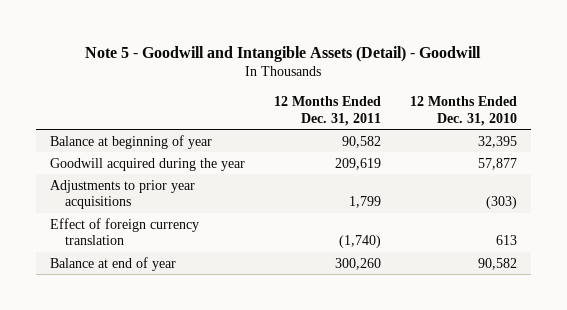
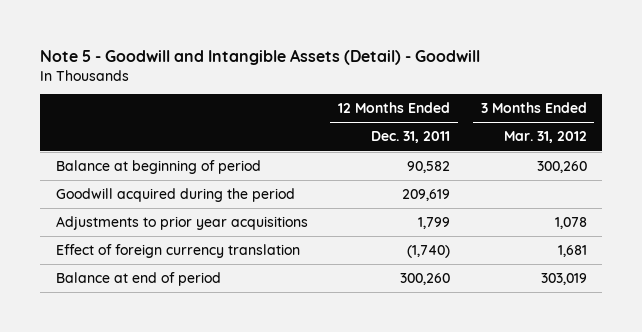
- | 12 Months Ended Dec. 31, 2011 | 12 Months Ended Dec. 31, 2010
+ | 12 Months Ended Dec. 31, 2011 | 3 Months Ended Mar. 31, 2012
- Balance at beginning of year | 90,582 | 32,395
- Goodwill acquired during the year | 209,619 | 57,877
+ Balance at beginning of period | 90,582 | 300,260
+ Goodwill acquired during the period | 209,619 |
- Balance at end of year | 300,260 | 90,582
+ Balance at end of period | 300,260 | 303,019

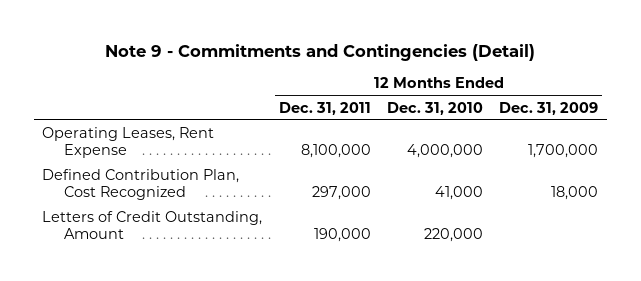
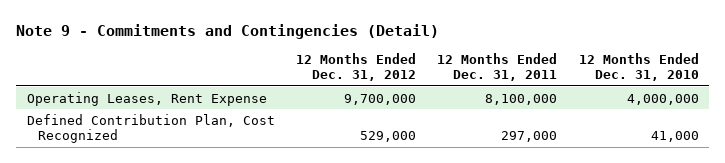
- | 12 Months Ended Dec. 31, 2011 | 12 Months Ended Dec. 31, 2010 | 12 Months Ended Dec. 31, 2009
+ | 12 Months Ended Dec. 31, 2012 | 12 Months Ended Dec. 31, 2011 | 12 Months Ended Dec. 31, 2010
- Letters of Credit Outstanding, Amount | 190,000 | 220,000 |

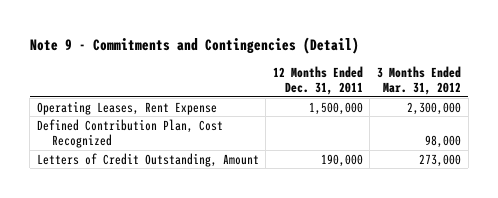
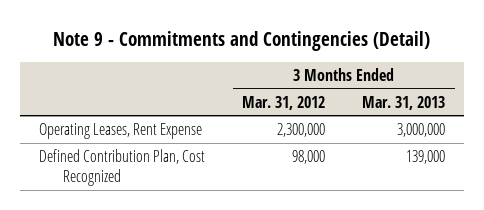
- | 12 Months Ended Dec. 31, 2011 | 3 Months Ended Mar. 31, 2012
+ | 3 Months Ended Mar. 31, 2012 | 3 Months Ended Mar. 31, 2013
- Letters of Credit Outstanding, Amount | 190,000 | 273,000

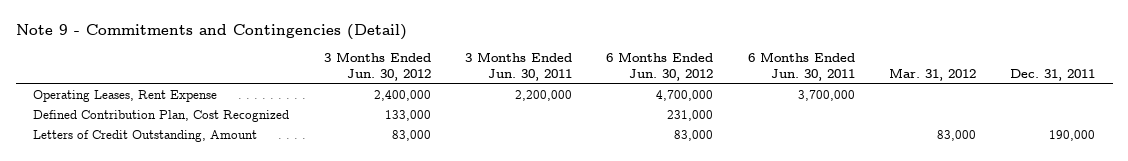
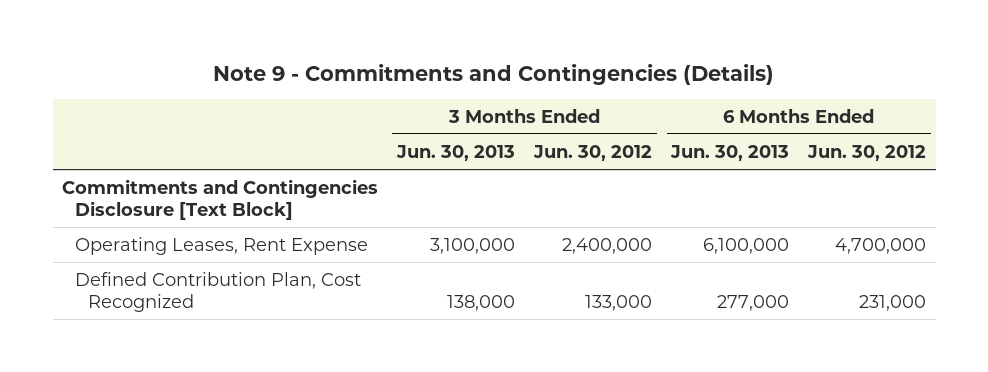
- Note 9 - Commitments and Contingencies (Detail)
+ Note 9 - Commitments and Contingencies (Details)
- | 3 Months Ended Jun. 30, 2012 | 3 Months Ended Jun. 30, 2011 | 6 Months Ended Jun. 30, 2012 | 6 Months Ended Jun. 30, 2011 | Mar. 31, 2012 | Dec. 31, 2011
+ | 3 Months Ended Jun. 30, 2013 | 3 Months Ended Jun. 30, 2012 | 6 Months Ended Jun. 30, 2013 | 6 Months Ended Jun. 30, 2012
+ Commitments and Contingencies Disclosure [Text Block]
- Letters of Credit Outstanding, Amount | 83,000 | | 83,000 | | 83,000 | 190,000

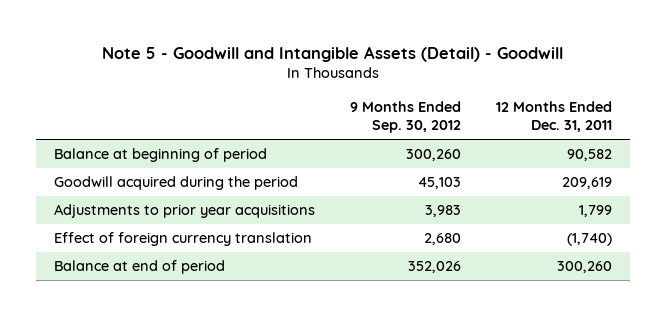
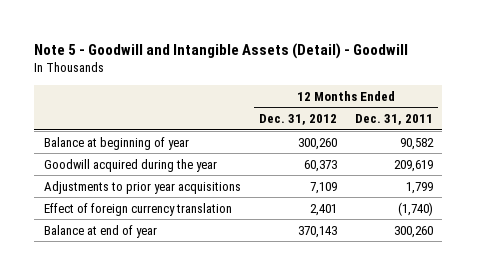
- | 9 Months Ended Sep. 30, 2012 | 12 Months Ended Dec. 31, 2011
+ | 12 Months Ended Dec. 31, 2012 | 12 Months Ended Dec. 31, 2011
- Balance at beginning of period | 300,260 | 90,582
- Goodwill acquired during the period | 45,103 | 209,619
+ Balance at beginning of year | 300,260 | 90,582
+ Goodwill acquired during the year | 60,373 | 209,619
- Balance at end of period | 352,026 | 300,260
+ Balance at end of year | 370,143 | 300,260

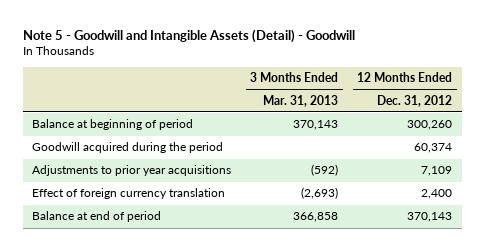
- | 12 Months Ended Dec. 31, 2012 | 12 Months Ended Dec. 31, 2011
+ | 3 Months Ended Mar. 31, 2013 | 12 Months Ended Dec. 31, 2012
- Balance at beginning of year | 300,260 | 90,582
- Goodwill acquired during the year | 60,373 | 209,619
+ Balance at beginning of period | 370,143 | 300,260
+ Goodwill acquired during the period | | 60,374
- Effect of foreign currency translation | 2,401 | (1,740)
- Balance at end of year | 370,143 | 300,260
+ Effect of foreign currency translation | (2,693) | 2,400
+ Balance at end of period | 366,858 | 370,143

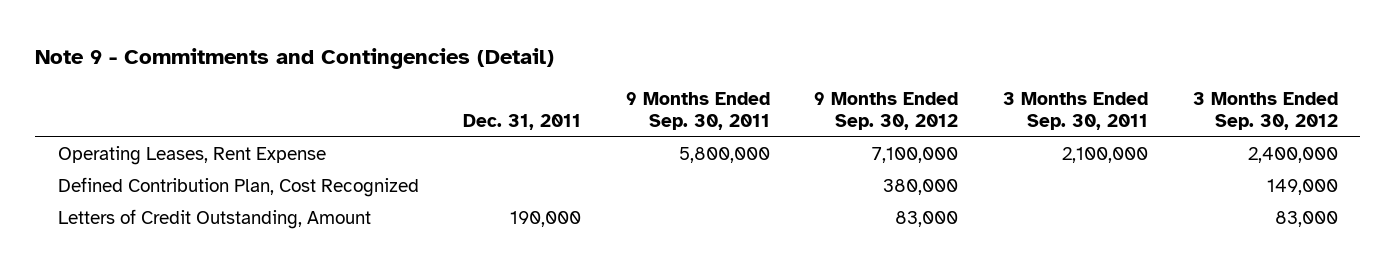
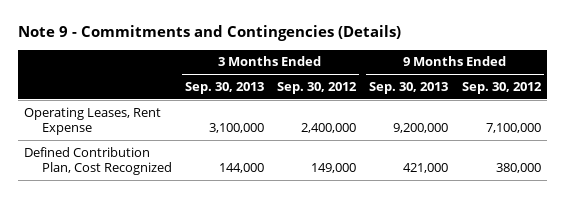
- Note 9 - Commitments and Contingencies (Detail)
+ Note 9 - Commitments and Contingencies (Details)
- | Dec. 31, 2011 | 9 Months Ended Sep. 30, 2011 | 9 Months Ended Sep. 30, 2012 | 3 Months Ended Sep. 30, 2011 | 3 Months Ended Sep. 30, 2012
+ | 3 Months Ended Sep. 30, 2013 | 3 Months Ended Sep. 30, 2012 | 9 Months Ended Sep. 30, 2013 | 9 Months Ended Sep. 30, 2012
- Letters of Credit Outstanding, Amount | 190,000 | | 83,000 | | 83,000

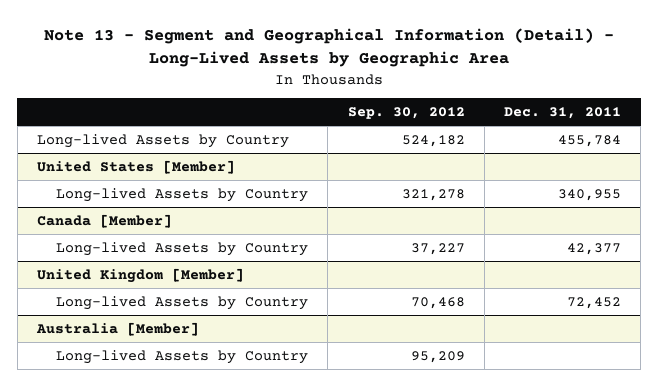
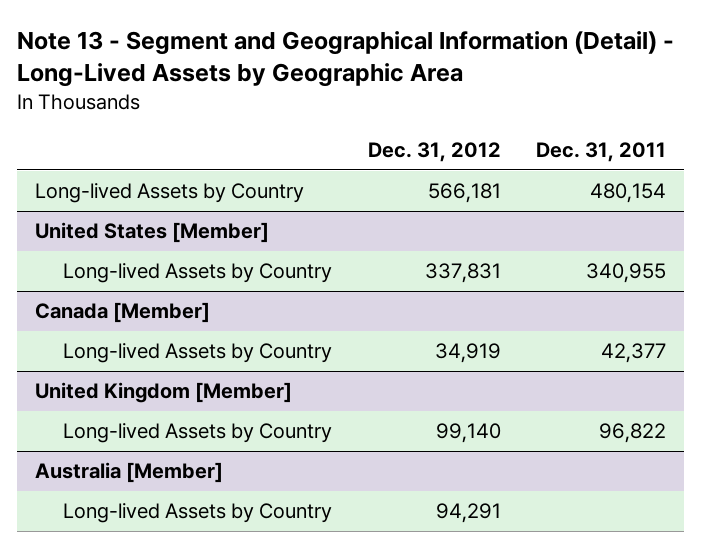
- | Sep. 30, 2012 | Dec. 31, 2011
+ | Dec. 31, 2012 | Dec. 31, 2011
- Long-lived Assets by Country | 524,182 | 455,784
+ Long-lived Assets by Country | 566,181 | 480,154
@ United Kingdom [Member]
- Long-lived Assets by Country | 70,468 | 72,452
+ Long-lived Assets by Country | 99,140 | 96,822

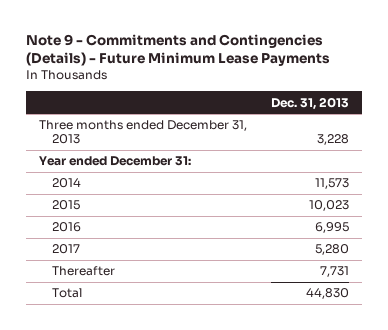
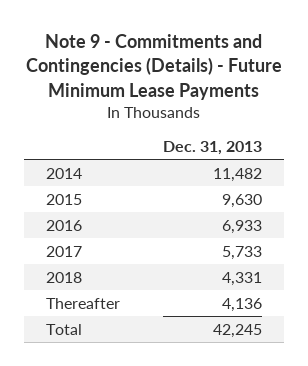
- Three months ended December 31, 2013 | 3,228
- Year ended December 31:
- 2014 | 11,573
- 2015 | 10,023
- 2016 | 6,995
- 2017 | 5,280
- Thereafter | 7,731
- Total | 44,830
+ 2014 | 11,482
+ 2015 | 9,630
+ 2016 | 6,933
+ 2017 | 5,733
+ 2018 | 4,331
+ Thereafter | 4,136
+ Total | 42,245

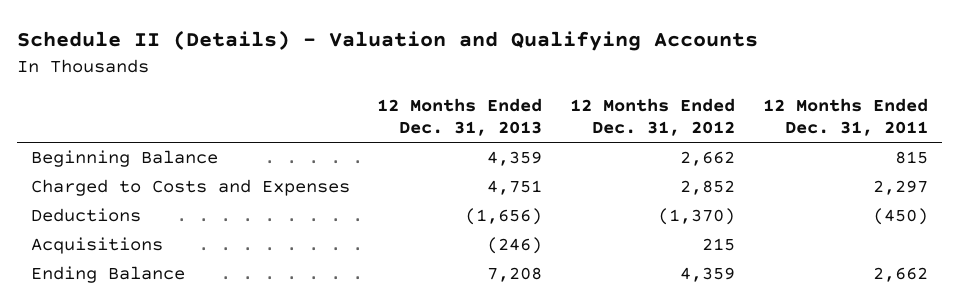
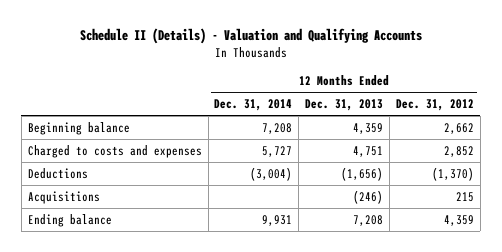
- | 12 Months Ended Dec. 31, 2013 | 12 Months Ended Dec. 31, 2012 | 12 Months Ended Dec. 31, 2011
+ | 12 Months Ended Dec. 31, 2014 | 12 Months Ended Dec. 31, 2013 | 12 Months Ended Dec. 31, 2012
- Beginning Balance | 4,359 | 2,662 | 815
- Charged to Costs and Expenses | 4,751 | 2,852 | 2,297
+ Beginning balance | 7,208 | 4,359 | 2,662
+ Charged to costs and expenses | 5,727 | 4,751 | 2,852
- Ending Balance | 7,208 | 4,359 | 2,662
+ Ending balance | 9,931 | 7,208 | 4,359

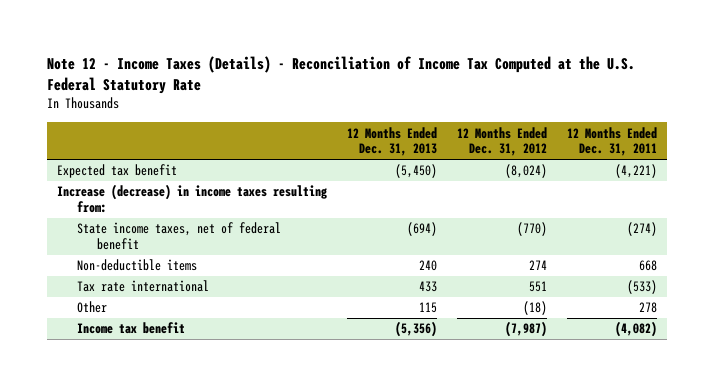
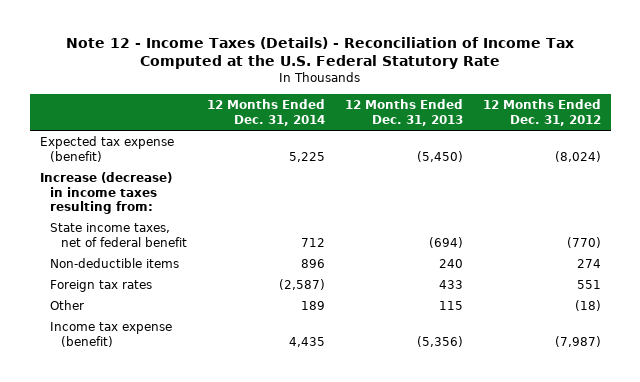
- | 12 Months Ended Dec. 31, 2013 | 12 Months Ended Dec. 31, 2012 | 12 Months Ended Dec. 31, 2011
+ | 12 Months Ended Dec. 31, 2014 | 12 Months Ended Dec. 31, 2013 | 12 Months Ended Dec. 31, 2012
- Expected tax benefit | (5,450) | (8,024) | (4,221)
+ Expected tax expense (benefit) | 5,225 | (5,450) | (8,024)
- Tax rate international | 433 | 551 | (533)
+ Foreign tax rates | (2,587) | 433 | 551
- Income tax benefit | (5,356) | (7,987) | (4,082)
+ Income tax expense (benefit) | 4,435 | (5,356) | (7,987)

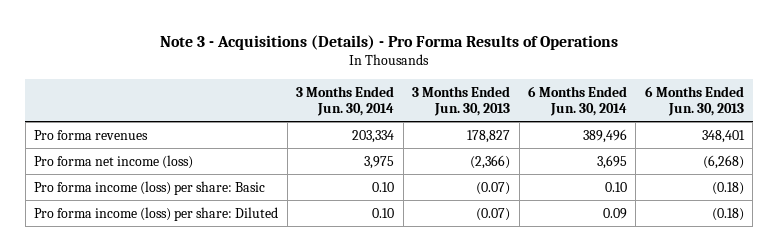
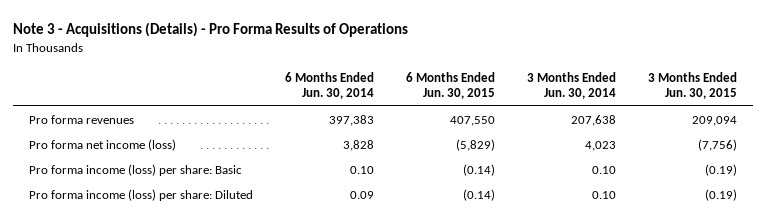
- | 3 Months Ended Jun. 30, 2014 | 3 Months Ended Jun. 30, 2013 | 6 Months Ended Jun. 30, 2014 | 6 Months Ended Jun. 30, 2013
+ | 6 Months Ended Jun. 30, 2014 | 6 Months Ended Jun. 30, 2015 | 3 Months Ended Jun. 30, 2014 | 3 Months Ended Jun. 30, 2015
- Pro forma revenues | 203,334 | 178,827 | 389,496 | 348,401
- Pro forma net income (loss) | 3,975 | (2,366) | 3,695 | (6,268)
+ Pro forma revenues | 397,383 | 407,550 | 207,638 | 209,094
+ Pro forma net income (loss) | 3,828 | (5,829) | 4,023 | (7,756)

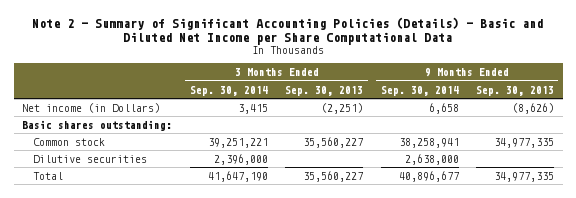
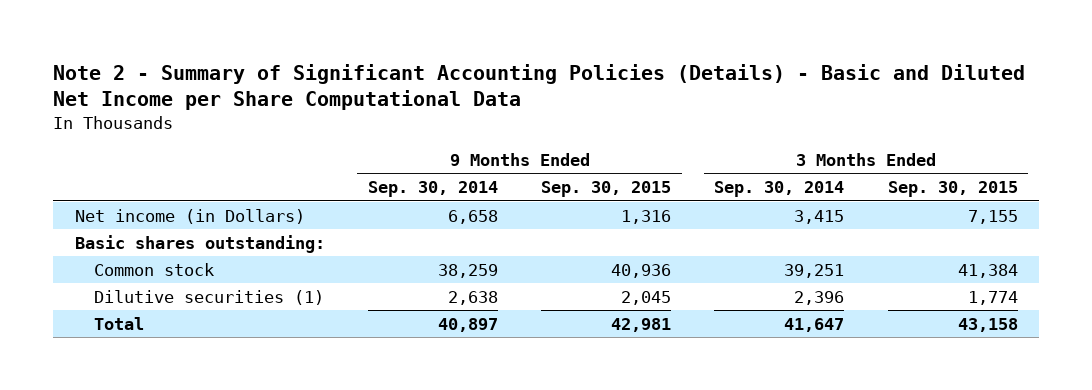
- | 3 Months Ended Sep. 30, 2014 | 3 Months Ended Sep. 30, 2013 | 9 Months Ended Sep. 30, 2014 | 9 Months Ended Sep. 30, 2013
+ | 9 Months Ended Sep. 30, 2014 | 9 Months Ended Sep. 30, 2015 | 3 Months Ended Sep. 30, 2014 | 3 Months Ended Sep. 30, 2015
- Common stock | 39,251,221 | 35,560,227 | 38,258,941 | 34,977,335
- Dilutive securities | 2,396,000 | | 2,638,000 |
- Total | 41,647,190 | 35,560,227 | 40,896,677 | 34,977,335
+ Common stock | 38,259 | 40,936 | 39,251 | 41,384
+ Dilutive securities (1) | 2,638 | 2,045 | 2,396 | 1,774
+ Total | 40,897 | 42,981 | 41,647 | 43,158

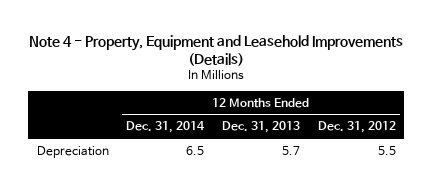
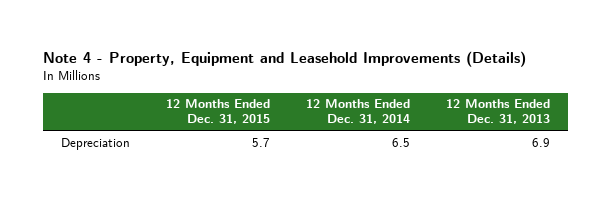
- | 12 Months Ended Dec. 31, 2014 | 12 Months Ended Dec. 31, 2013 | 12 Months Ended Dec. 31, 2012
+ | 12 Months Ended Dec. 31, 2015 | 12 Months Ended Dec. 31, 2014 | 12 Months Ended Dec. 31, 2013
- Depreciation | 6.5 | 5.7 | 5.5
+ Depreciation | 5.7 | 6.5 | 6.9

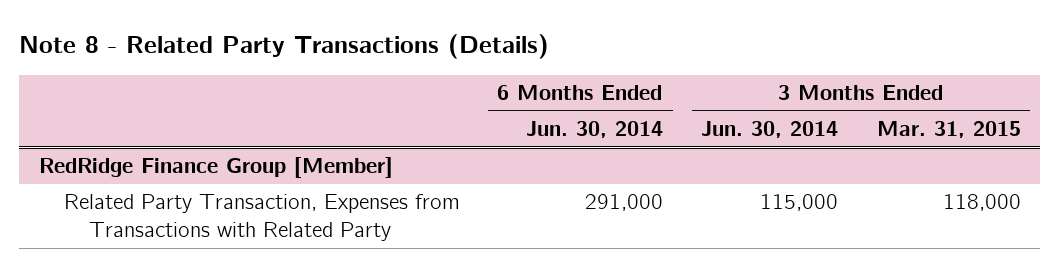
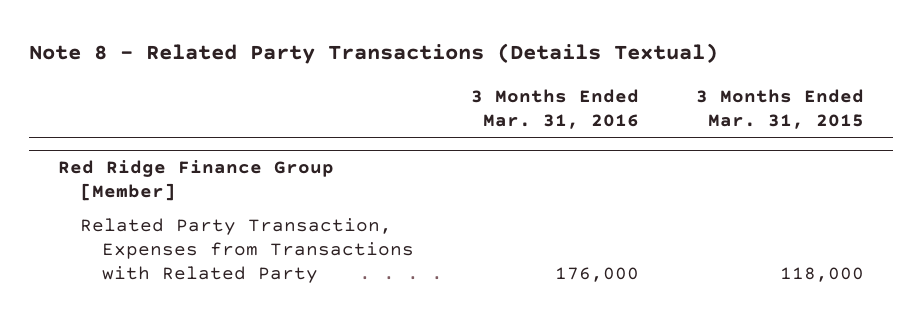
- Note 8 - Related Party Transactions (Details)
+ Note 8 - Related Party Transactions (Details Textual)
- | 6 Months Ended Jun. 30, 2014 | 3 Months Ended Jun. 30, 2014 | 3 Months Ended Mar. 31, 2015
+ | 3 Months Ended Mar. 31, 2016 | 3 Months Ended Mar. 31, 2015
- RedRidge Finance Group [Member]
+ Red Ridge Finance Group [Member]

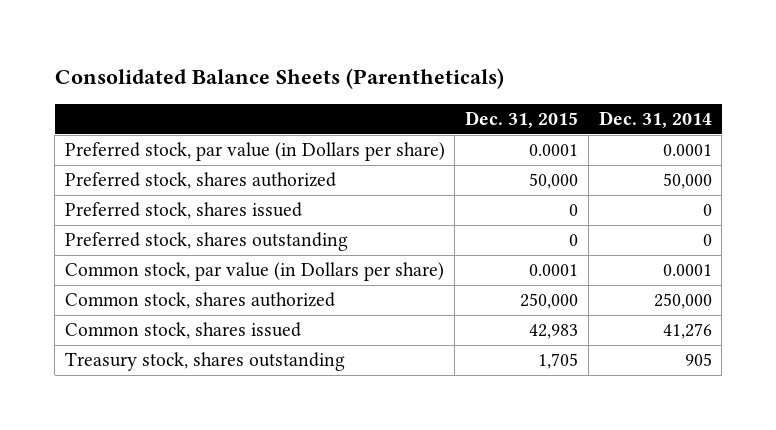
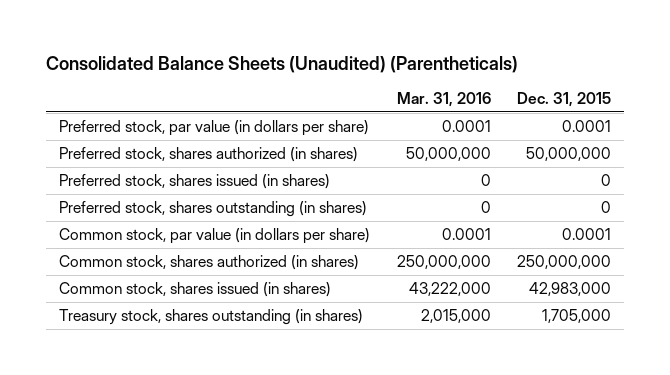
- Consolidated Balance Sheets (Parentheticals)
+ Consolidated Balance Sheets (Unaudited) (Parentheticals)
- | Dec. 31, 2015 | Dec. 31, 2014
+ | Mar. 31, 2016 | Dec. 31, 2015
- Preferred stock, par value (in Dollars per share) | 0.0001 | 0.0001
- Preferred stock, shares authorized | 50,000 | 50,000
- Preferred stock, shares issued | 0 | 0
- Preferred stock, shares outstanding | 0 | 0
- Common stock, par value (in Dollars per share) | 0.0001 | 0.0001
- Common stock, shares authorized | 250,000 | 250,000
- Common stock, shares issued | 42,983 | 41,276
- Treasury stock, shares outstanding | 1,705 | 905
+ Preferred stock, par value (in dollars per share) | 0.0001 | 0.0001
+ Preferred stock, shares authorized (in shares) | 50,000,000 | 50,000,000
+ Preferred stock, shares issued (in shares) | 0 | 0
+ Preferred stock, shares outstanding (in shares) | 0 | 0
+ Common stock, par value (in dollars per share) | 0.0001 | 0.0001
+ Common stock, shares authorized (in shares) | 250,000,000 | 250,000,000
+ Common stock, shares issued (in shares) | 43,222,000 | 42,983,000
+ Treasury stock, shares outstanding (in shares) | 2,015,000 | 1,705,000

